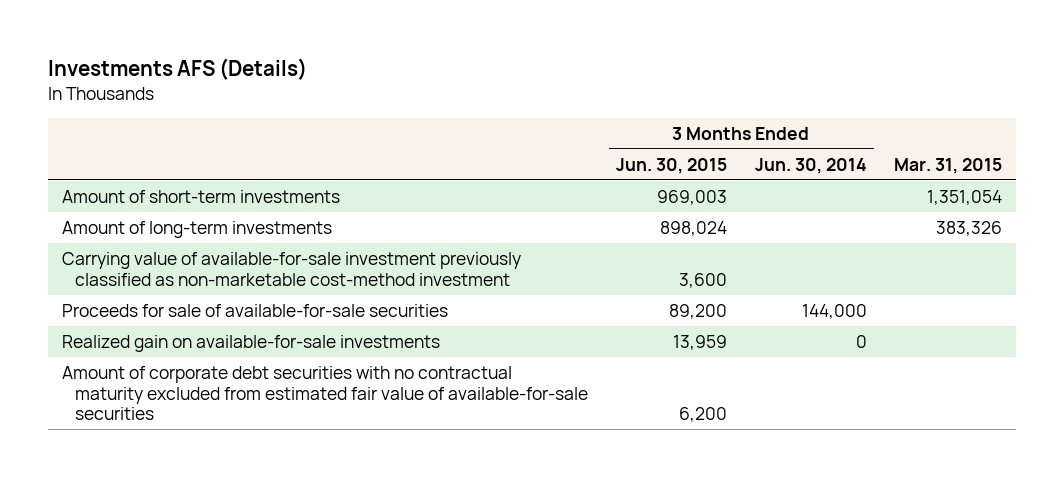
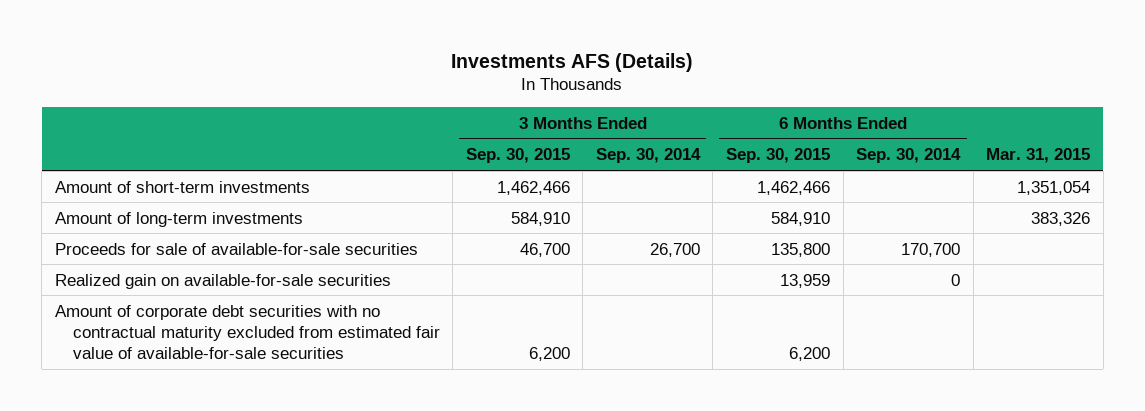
- | 3 Months Ended Jun. 30, 2015 | 3 Months Ended Jun. 30, 2014 | Mar. 31, 2015
+ | 3 Months Ended Sep. 30, 2015 | 3 Months Ended Sep. 30, 2014 | 6 Months Ended Sep. 30, 2015 | 6 Months Ended Sep. 30, 2014 | Mar. 31, 2015
- Carrying value of available-for-sale investment previously classified as non-marketable cost-method investment | 3,600 | |
- Realized gain on available-for-sale investments | 13,959 | 0 |
+ Realized gain on available-for-sale securities | | | 13,959 | 0 |

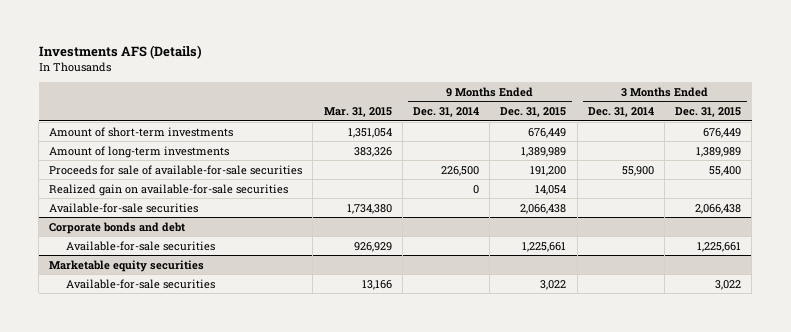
- | 3 Months Ended Sep. 30, 2015 | 3 Months Ended Sep. 30, 2014 | 6 Months Ended Sep. 30, 2015 | 6 Months Ended Sep. 30, 2014 | Mar. 31, 2015
+ | Mar. 31, 2015 | 9 Months Ended Dec. 31, 2014 | 9 Months Ended Dec. 31, 2015 | 3 Months Ended Dec. 31, 2014 | 3 Months Ended Dec. 31, 2015
- Amount of corporate debt securities with no contractual maturity excluded from estimated fair value of available-for-sale securities | 6,200 | | 6,200 | |
+ Available-for-sale securities | 1,734,380 | | 2,066,438 | | 2,066,438
+ Corporate bonds and debt
+ Available-for-sale securities | 926,929 | | 1,225,661 | | 1,225,661
+ Marketable equity securities
+ Available-for-sale securities | 13,166 | | 3,022 | | 3,022

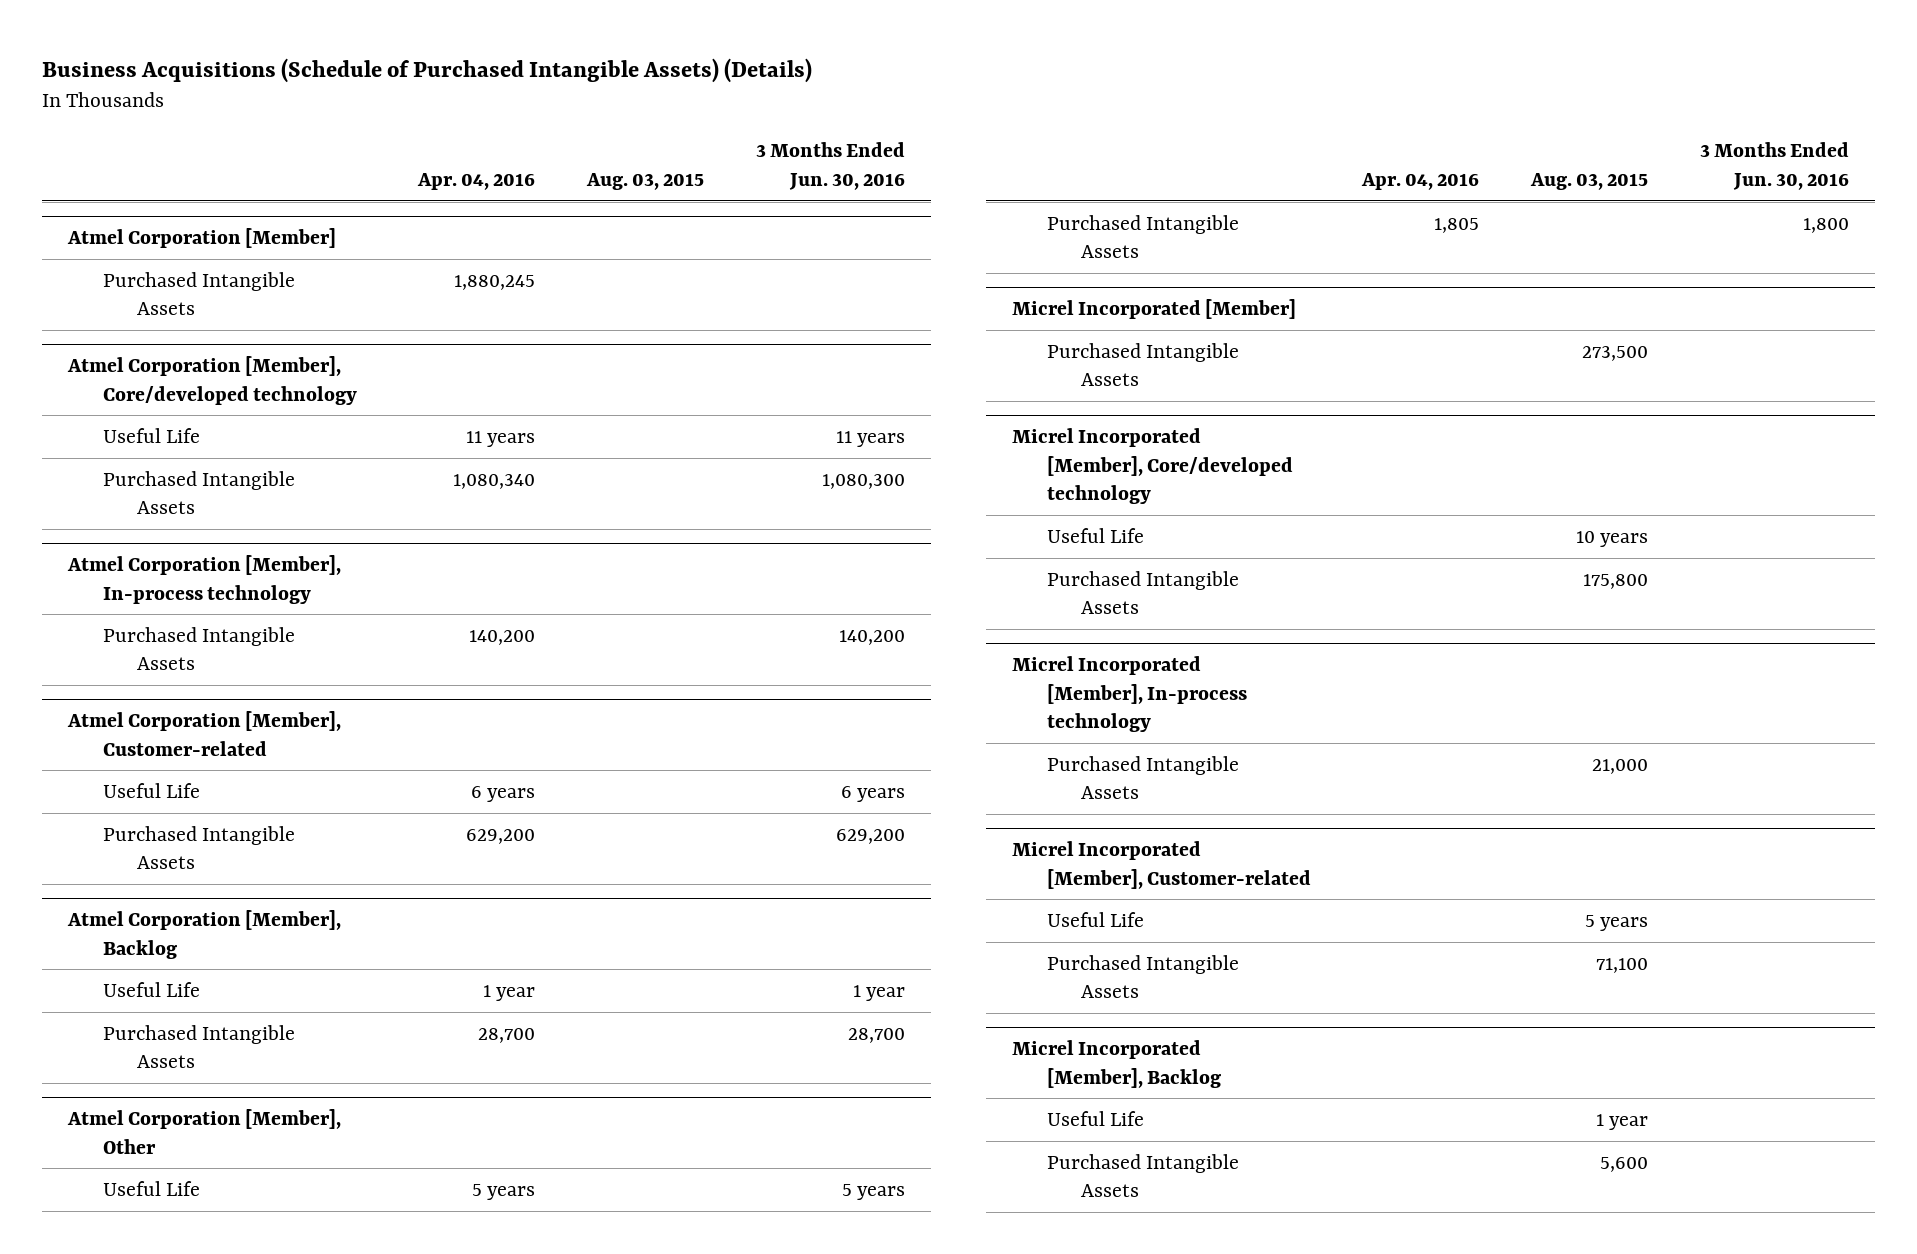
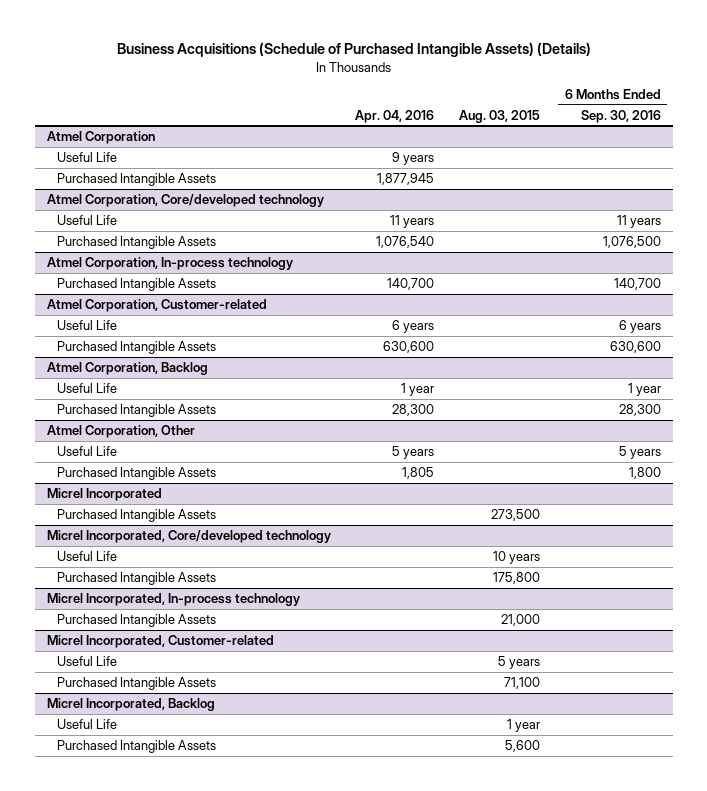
- | Apr. 04, 2016 | Aug. 03, 2015 | 3 Months Ended Jun. 30, 2016
+ | Apr. 04, 2016 | Aug. 03, 2015 | 6 Months Ended Sep. 30, 2016
- Atmel Corporation [Member]
- Purchased Intangible Assets | 1,880,245 | |
- Atmel Corporation [Member], Core/developed technology
+ Atmel Corporation
+ Useful Life | 9 years | |
+ Purchased Intangible Assets | 1,877,945 | |
+ Atmel Corporation, Core/developed technology
- Purchased Intangible Assets | 1,080,340 | | 1,080,300
- Atmel Corporation [Member], In-process technology
- Purchased Intangible Assets | 140,200 | | 140,200
- Atmel Corporation [Member], Customer-related
+ Purchased Intangible Assets | 1,076,540 | | 1,076,500
+ Atmel Corporation, In-process technology
+ Purchased Intangible Assets | 140,700 | | 140,700
+ Atmel Corporation, Customer-related
- Purchased Intangible Assets | 629,200 | | 629,200
- Atmel Corporation [Member], Backlog
+ Purchased Intangible Assets | 630,600 | | 630,600
+ Atmel Corporation, Backlog
- Purchased Intangible Assets | 28,700 | | 28,700
- Atmel Corporation [Member], Other
+ Purchased Intangible Assets | 28,300 | | 28,300
+ Atmel Corporation, Other
- Micrel Incorporated [Member]
+ Micrel Incorporated
- Micrel Incorporated [Member], Core/developed technology
+ Micrel Incorporated, Core/developed technology
- Micrel Incorporated [Member], In-process technology
+ Micrel Incorporated, In-process technology
- Micrel Incorporated [Member], Customer-related
+ Micrel Incorporated, Customer-related
- Micrel Incorporated [Member], Backlog
+ Micrel Incorporated, Backlog

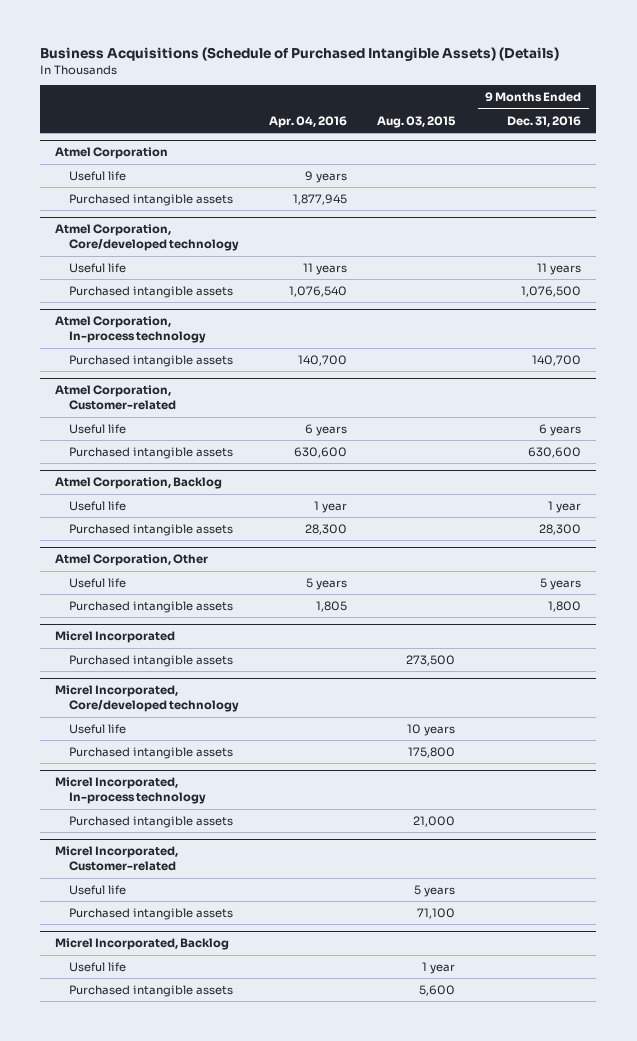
- | Apr. 04, 2016 | Aug. 03, 2015 | 6 Months Ended Sep. 30, 2016
+ | Apr. 04, 2016 | Aug. 03, 2015 | 9 Months Ended Dec. 31, 2016
@ Atmel Corporation
- Useful Life | 9 years | |
- Purchased Intangible Assets | 1,877,945 | |
+ Useful life | 9 years | |
+ Purchased intangible assets | 1,877,945 | |
@ Atmel Corporation, Core/developed technology
- Useful Life | 11 years | | 11 years
- Purchased Intangible Assets | 1,076,540 | | 1,076,500
+ Useful life | 11 years | | 11 years
+ Purchased intangible assets | 1,076,540 | | 1,076,500
@ Atmel Corporation, In-process technology
- Purchased Intangible Assets | 140,700 | | 140,700
+ Purchased intangible assets | 140,700 | | 140,700
@ Atmel Corporation, Customer-related
- Useful Life | 6 years | | 6 years
- Purchased Intangible Assets | 630,600 | | 630,600
+ Useful life | 6 years | | 6 years
+ Purchased intangible assets | 630,600 | | 630,600
@ Atmel Corporation, Backlog
- Useful Life | 1 year | | 1 year
- Purchased Intangible Assets | 28,300 | | 28,300
+ Useful life | 1 year | | 1 year
+ Purchased intangible assets | 28,300 | | 28,300
@ Atmel Corporation, Other
- Useful Life | 5 years | | 5 years
- Purchased Intangible Assets | 1,805 | | 1,800
+ Useful life | 5 years | | 5 years
+ Purchased intangible assets | 1,805 | | 1,800
@ Micrel Incorporated
- Purchased Intangible Assets | | 273,500 |
+ Purchased intangible assets | | 273,500 |
@ Micrel Incorporated, Core/developed technology
- Useful Life | | 10 years |
- Purchased Intangible Assets | | 175,800 |
+ Useful life | | 10 years |
+ Purchased intangible assets | | 175,800 |
@ Micrel Incorporated, In-process technology
- Purchased Intangible Assets | | 21,000 |
+ Purchased intangible assets | | 21,000 |
@ Micrel Incorporated, Customer-related
- Useful Life | | 5 years |
- Purchased Intangible Assets | | 71,100 |
+ Useful life | | 5 years |
+ Purchased intangible assets | | 71,100 |
@ Micrel Incorporated, Backlog
- Useful Life | | 1 year |
- Purchased Intangible Assets | | 5,600 |
+ Useful life | | 1 year |
+ Purchased intangible assets | | 5,600 |

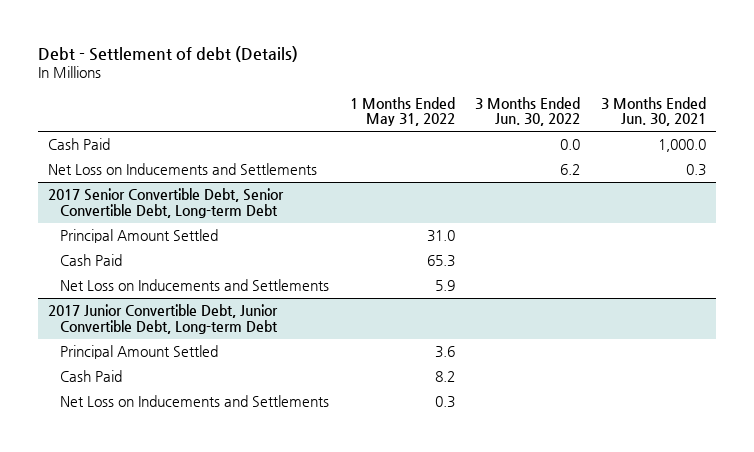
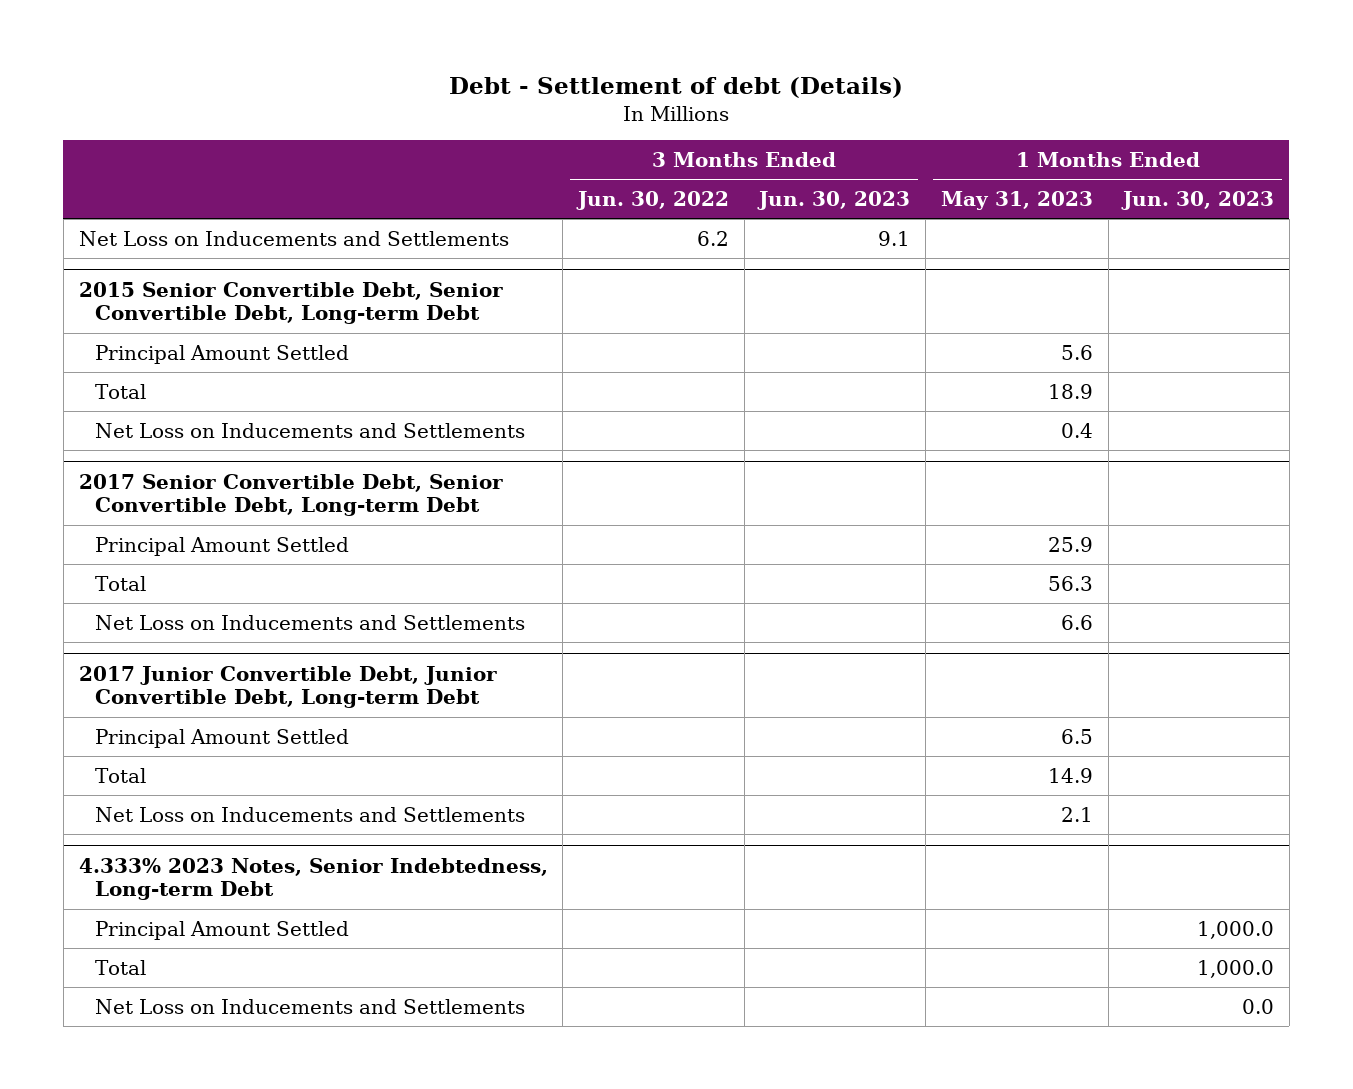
- | 1 Months Ended May 31, 2022 | 3 Months Ended Jun. 30, 2022 | 3 Months Ended Jun. 30, 2021
+ | 3 Months Ended Jun. 30, 2022 | 3 Months Ended Jun. 30, 2023 | 1 Months Ended May 31, 2023 | 1 Months Ended Jun. 30, 2023
- Cash Paid | | 0.0 | 1,000.0
+ 2015 Senior Convertible Debt, Senior Convertible Debt, Long-term Debt
+ Principal Amount Settled | | | 5.6 |
+ Total | | | 18.9 |
+ Net Loss on Inducements and Settlements | | | 0.4 |
@ 2017 Senior Convertible Debt, Senior Convertible Debt, Long-term Debt
- Cash Paid | 65.3 | |
+ Total | | | 56.3 |
@ 2017 Junior Convertible Debt, Junior Convertible Debt, Long-term Debt
- Cash Paid | 8.2 | |
+ Total | | | 14.9 |
+ 4.333% 2023 Notes, Senior Indebtedness, Long-term Debt
+ Principal Amount Settled | | | | 1,000.0
+ Total | | | | 1,000.0
+ Net Loss on Inducements and Settlements | | | | 0.0

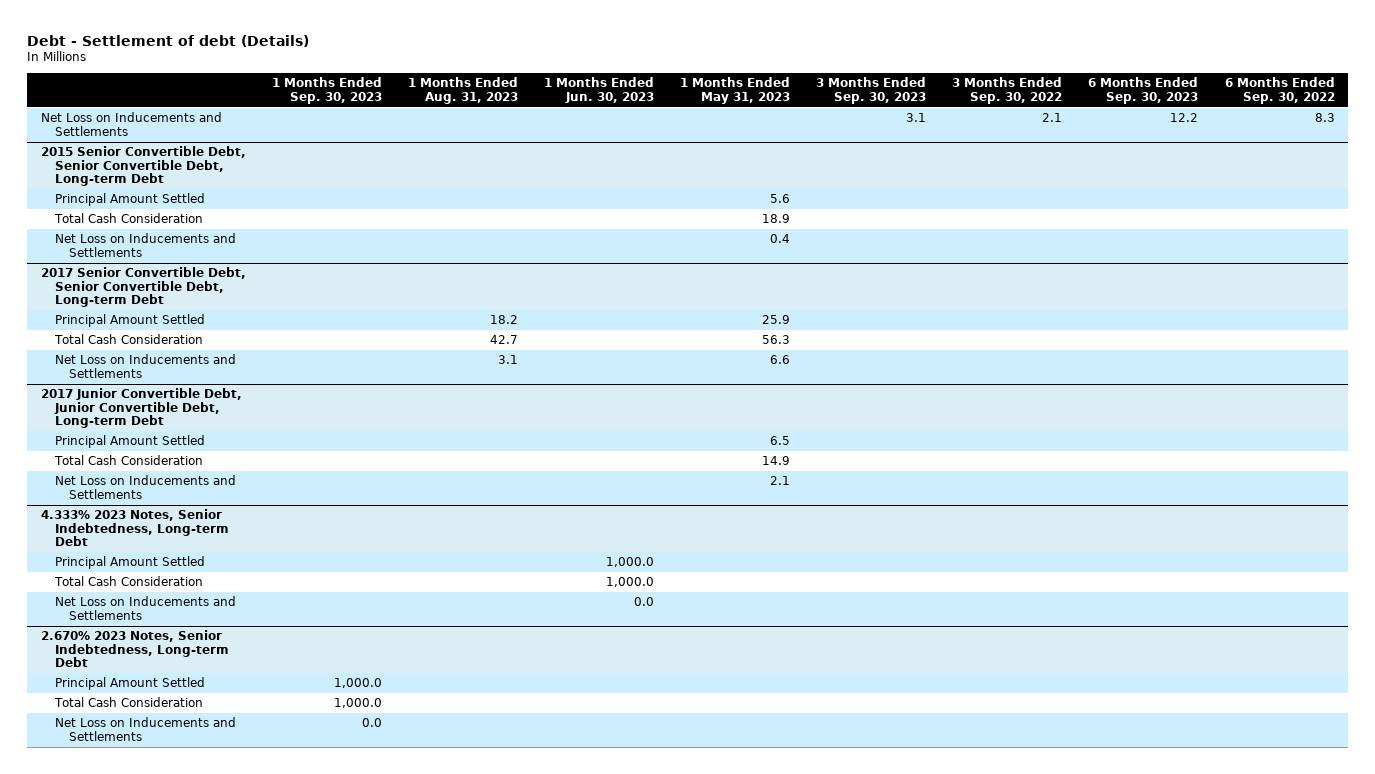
- | 3 Months Ended Jun. 30, 2022 | 3 Months Ended Jun. 30, 2023 | 1 Months Ended May 31, 2023 | 1 Months Ended Jun. 30, 2023
+ | 1 Months Ended Sep. 30, 2023 | 1 Months Ended Aug. 31, 2023 | 1 Months Ended Jun. 30, 2023 | 1 Months Ended May 31, 2023 | 3 Months Ended Sep. 30, 2023 | 3 Months Ended Sep. 30, 2022 | 6 Months Ended Sep. 30, 2023 | 6 Months Ended Sep. 30, 2022
@ 2015 Senior Convertible Debt, Senior Convertible Debt, Long-term Debt
- Total | | | 18.9 |
+ Total Cash Consideration | | | | 18.9 | | | |
@ 2017 Senior Convertible Debt, Senior Convertible Debt, Long-term Debt
- Total | | | 56.3 |
+ Total Cash Consideration | | 42.7 | | 56.3 | | | |
@ 2017 Junior Convertible Debt, Junior Convertible Debt, Long-term Debt
- Total | | | 14.9 |
+ Total Cash Consideration | | | | 14.9 | | | |
@ 4.333% 2023 Notes, Senior Indebtedness, Long-term Debt
- Total | | | | 1,000.0
+ Total Cash Consideration | | | 1,000.0 | | | | |
+ 2.670% 2023 Notes, Senior Indebtedness, Long-term Debt
+ Principal Amount Settled | 1,000.0 | | | | | | |
+ Total Cash Consideration | 1,000.0 | | | | | | |
+ Net Loss on Inducements and Settlements | 0.0 | | | | | | |

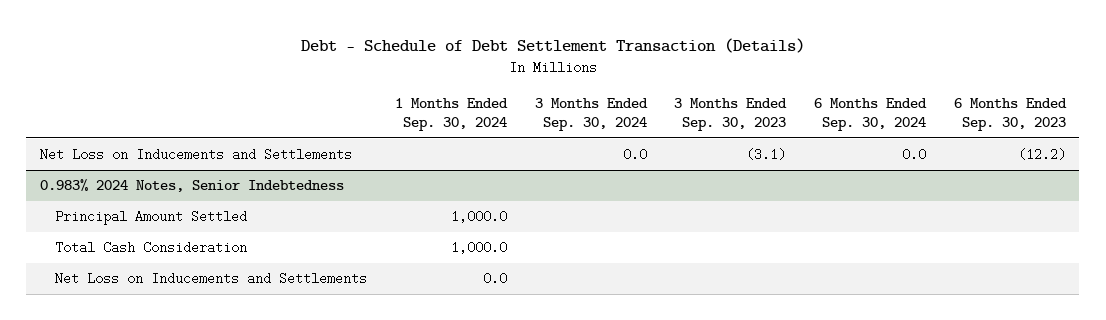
- Debt - Settlement of debt (Details)
+ Debt - Schedule of Debt Settlement Transaction (Details)
- | 1 Months Ended Sep. 30, 2023 | 1 Months Ended Aug. 31, 2023 | 1 Months Ended Jun. 30, 2023 | 1 Months Ended May 31, 2023 | 3 Months Ended Sep. 30, 2023 | 3 Months Ended Sep. 30, 2022 | 6 Months Ended Sep. 30, 2023 | 6 Months Ended Sep. 30, 2022
+ | 1 Months Ended Sep. 30, 2024 | 3 Months Ended Sep. 30, 2024 | 3 Months Ended Sep. 30, 2023 | 6 Months Ended Sep. 30, 2024 | 6 Months Ended Sep. 30, 2023
- Net Loss on Inducements and Settlements | | | | | 3.1 | 2.1 | 12.2 | 8.3
- 2015 Senior Convertible Debt, Senior Convertible Debt, Long-term Debt
- Principal Amount Settled | | | | 5.6 | | | |
- Total Cash Consideration | | | | 18.9 | | | |
- Net Loss on Inducements and Settlements | | | | 0.4 | | | |
- 2017 Senior Convertible Debt, Senior Convertible Debt, Long-term Debt
- Principal Amount Settled | | 18.2 | | 25.9 | | | |
- Total Cash Consideration | | 42.7 | | 56.3 | | | |
- Net Loss on Inducements and Settlements | | 3.1 | | 6.6 | | | |
- 2017 Junior Convertible Debt, Junior Convertible Debt, Long-term Debt
- Principal Amount Settled | | | | 6.5 | | | |
- Total Cash Consideration | | | | 14.9 | | | |
- Net Loss on Inducements and Settlements | | | | 2.1 | | | |
- 4.333% 2023 Notes, Senior Indebtedness, Long-term Debt
- Principal Amount Settled | | | 1,000.0 | | | | |
- Total Cash Consideration | | | 1,000.0 | | | | |
- Net Loss on Inducements and Settlements | | | 0.0 | | | | |
- 2.670% 2023 Notes, Senior Indebtedness, Long-term Debt
- Principal Amount Settled | 1,000.0 | | | | | | |
- Total Cash Consideration | 1,000.0 | | | | | | |
- Net Loss on Inducements and Settlements | 0.0 | | | | | | |
+ Net Loss on Inducements and Settlements | | 0.0 | (3.1) | 0.0 | (12.2)
+ 0.983% 2024 Notes, Senior Indebtedness
+ Principal Amount Settled | 1,000.0 | | | |
+ Total Cash Consideration | 1,000.0 | | | |
+ Net Loss on Inducements and Settlements | 0.0 | | | |

